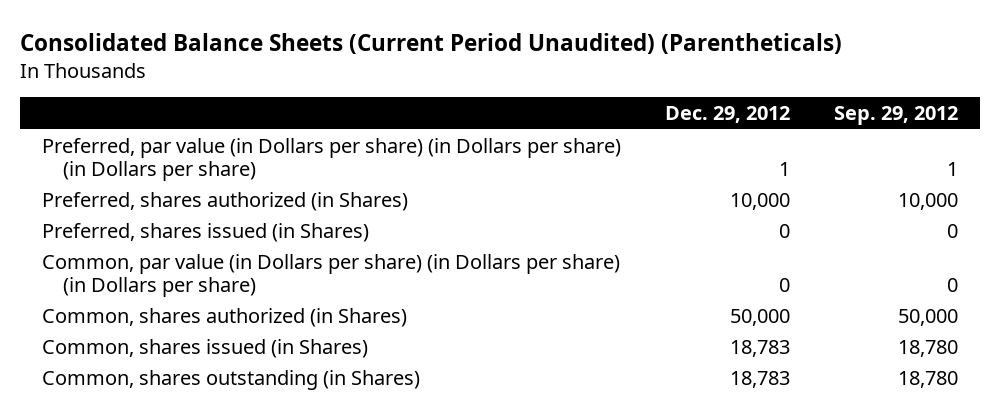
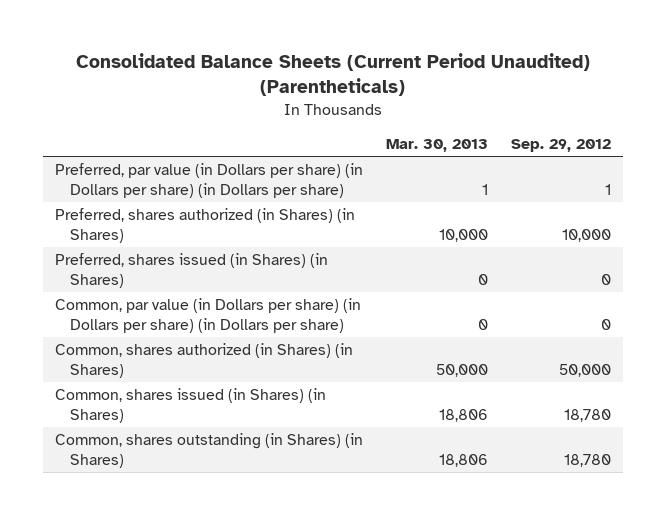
- | Dec. 29, 2012 | Sep. 29, 2012
+ | Mar. 30, 2013 | Sep. 29, 2012
- Preferred, shares authorized (in Shares) | 10,000 | 10,000
- Preferred, shares issued (in Shares) | 0 | 0
+ Preferred, shares authorized (in Shares) (in Shares) | 10,000 | 10,000
+ Preferred, shares issued (in Shares) (in Shares) | 0 | 0
- Common, shares authorized (in Shares) | 50,000 | 50,000
- Common, shares issued (in Shares) | 18,783 | 18,780
- Common, shares outstanding (in Shares) | 18,783 | 18,780
+ Common, shares authorized (in Shares) (in Shares) | 50,000 | 50,000
+ Common, shares issued (in Shares) (in Shares) | 18,806 | 18,780
+ Common, shares outstanding (in Shares) (in Shares) | 18,806 | 18,780

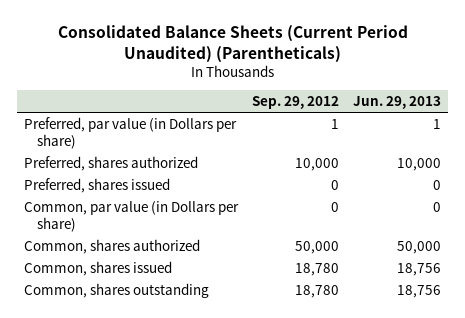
- | Mar. 30, 2013 | Sep. 29, 2012
+ | Sep. 29, 2012 | Jun. 29, 2013
- Preferred, par value (in Dollars per share) (in Dollars per share) (in Dollars per share) | 1 | 1
- Preferred, shares authorized (in Shares) (in Shares) | 10,000 | 10,000
- Preferred, shares issued (in Shares) (in Shares) | 0 | 0
- Common, par value (in Dollars per share) (in Dollars per share) (in Dollars per share) | 0 | 0
- Common, shares authorized (in Shares) (in Shares) | 50,000 | 50,000
- Common, shares issued (in Shares) (in Shares) | 18,806 | 18,780
- Common, shares outstanding (in Shares) (in Shares) | 18,806 | 18,780
+ Preferred, par value (in Dollars per share) | 1 | 1
+ Preferred, shares authorized | 10,000 | 10,000
+ Preferred, shares issued | 0 | 0
+ Common, par value (in Dollars per share) | 0 | 0
+ Common, shares authorized | 50,000 | 50,000
+ Common, shares issued | 18,780 | 18,756
+ Common, shares outstanding | 18,780 | 18,756

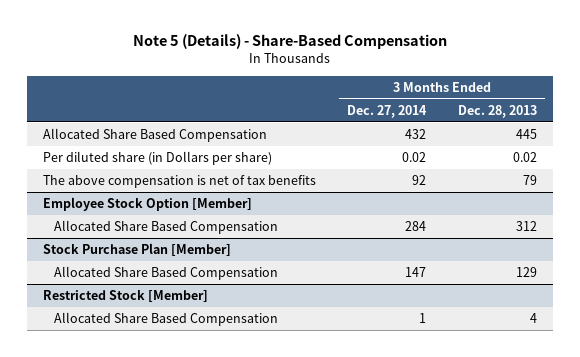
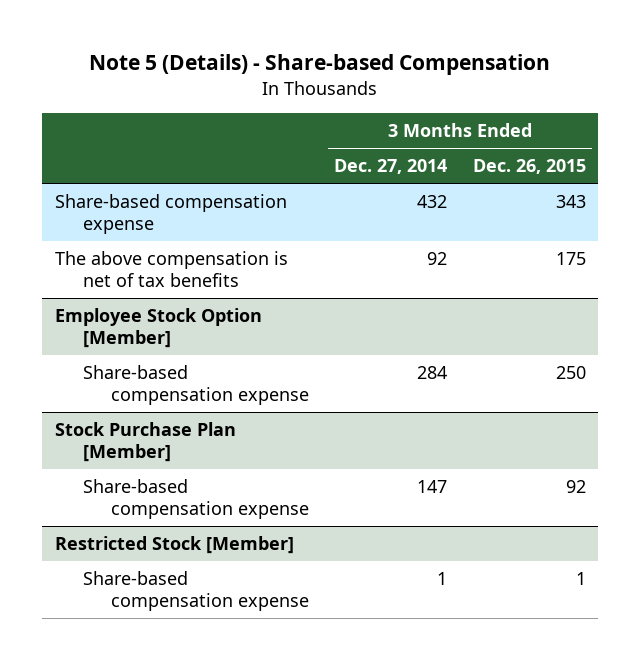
- Note 5 (Details) - Share-Based Compensation
+ Note 5 (Details) - Share-based Compensation
- | 3 Months Ended Dec. 27, 2014 | 3 Months Ended Dec. 28, 2013
+ | 3 Months Ended Dec. 27, 2014 | 3 Months Ended Dec. 26, 2015
- Allocated Share Based Compensation | 432 | 445
- Per diluted share (in Dollars per share) | 0.02 | 0.02
+ Share-based compensation expense | 432 | 343
@ Employee Stock Option [Member]
- Allocated Share Based Compensation | 284 | 312
+ Share-based compensation expense | 284 | 250
@ Stock Purchase Plan [Member]
- Allocated Share Based Compensation | 147 | 129
+ Share-based compensation expense | 147 | 92
@ Restricted Stock [Member]
- Allocated Share Based Compensation | 1 | 4
+ Share-based compensation expense | 1 | 1

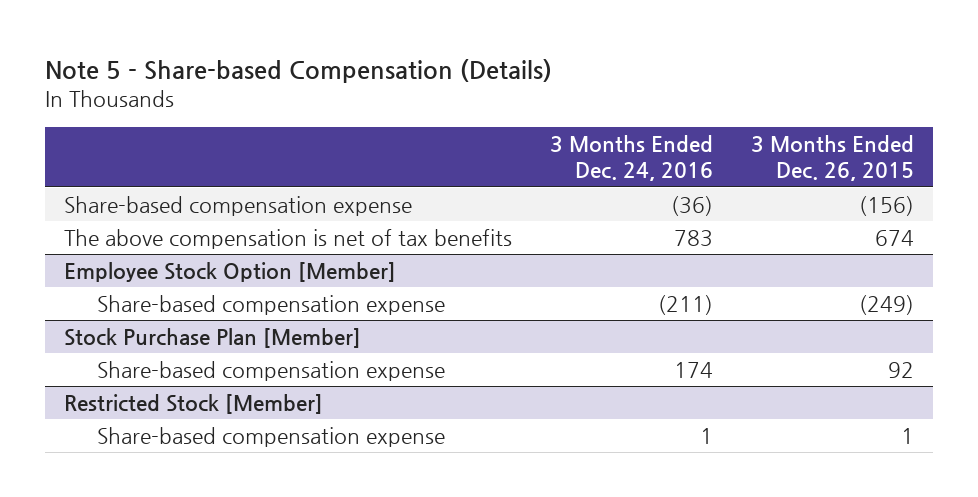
- Note 5 (Details) - Share-based Compensation
+ Note 5 - Share-based Compensation (Details)
- | 3 Months Ended Dec. 27, 2014 | 3 Months Ended Dec. 26, 2015
+ | 3 Months Ended Dec. 24, 2016 | 3 Months Ended Dec. 26, 2015
- Share-based compensation expense | 432 | 343
- The above compensation is net of tax benefits | 92 | 175
+ Share-based compensation expense | (36) | (156)
+ The above compensation is net of tax benefits | 783 | 674
@ Employee Stock Option [Member]
- Share-based compensation expense | 284 | 250
+ Share-based compensation expense | (211) | (249)

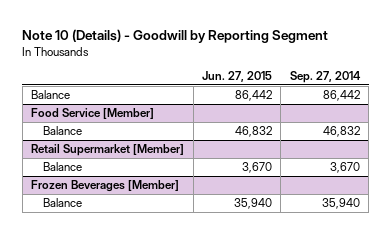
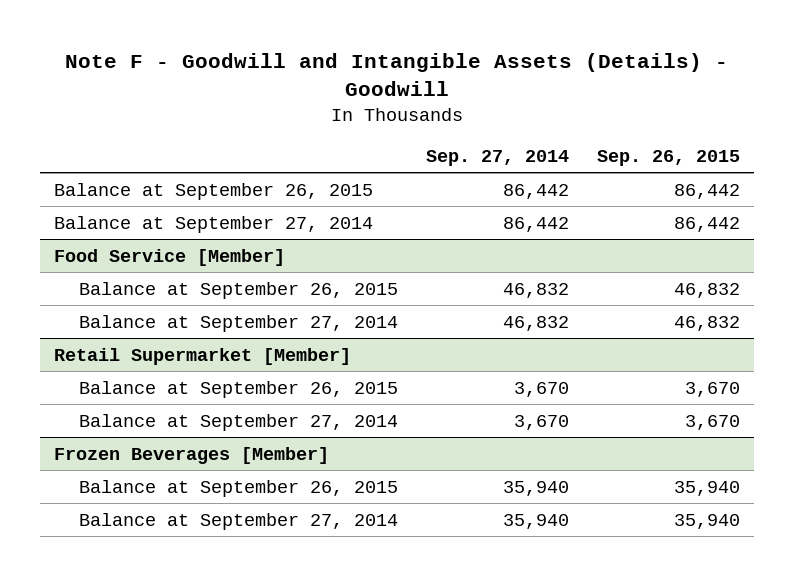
- Note 10 (Details) - Goodwill by Reporting Segment
+ Note F - Goodwill and Intangible Assets (Details) - Goodwill
- | Jun. 27, 2015 | Sep. 27, 2014
+ | Sep. 27, 2014 | Sep. 26, 2015
- Balance | 86,442 | 86,442
+ Balance at September 26, 2015 | 86,442 | 86,442
+ Balance at September 27, 2014 | 86,442 | 86,442
@ Food Service [Member]
- Balance | 46,832 | 46,832
+ Balance at September 26, 2015 | 46,832 | 46,832
+ Balance at September 27, 2014 | 46,832 | 46,832
@ Retail Supermarket [Member]
- Balance | 3,670 | 3,670
+ Balance at September 26, 2015 | 3,670 | 3,670
+ Balance at September 27, 2014 | 3,670 | 3,670
@ Frozen Beverages [Member]
- Balance | 35,940 | 35,940
+ Balance at September 26, 2015 | 35,940 | 35,940
+ Balance at September 27, 2014 | 35,940 | 35,940

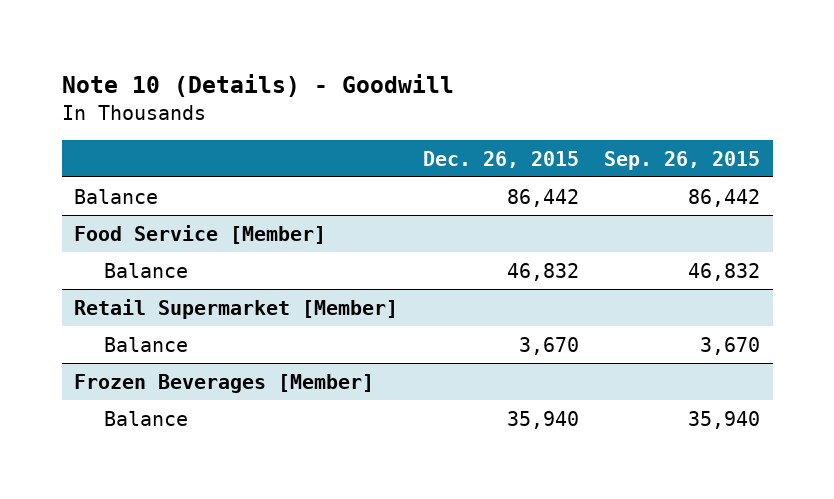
- Note F - Goodwill and Intangible Assets (Details) - Goodwill
+ Note 10 (Details) - Goodwill
- | Sep. 27, 2014 | Sep. 26, 2015
+ | Dec. 26, 2015 | Sep. 26, 2015
- Balance at September 26, 2015 | 86,442 | 86,442
- Balance at September 27, 2014 | 86,442 | 86,442
+ Balance | 86,442 | 86,442
@ Food Service [Member]
- Balance at September 26, 2015 | 46,832 | 46,832
- Balance at September 27, 2014 | 46,832 | 46,832
+ Balance | 46,832 | 46,832
@ Retail Supermarket [Member]
- Balance at September 26, 2015 | 3,670 | 3,670
- Balance at September 27, 2014 | 3,670 | 3,670
+ Balance | 3,670 | 3,670
@ Frozen Beverages [Member]
- Balance at September 26, 2015 | 35,940 | 35,940
- Balance at September 27, 2014 | 35,940 | 35,940
+ Balance | 35,940 | 35,940

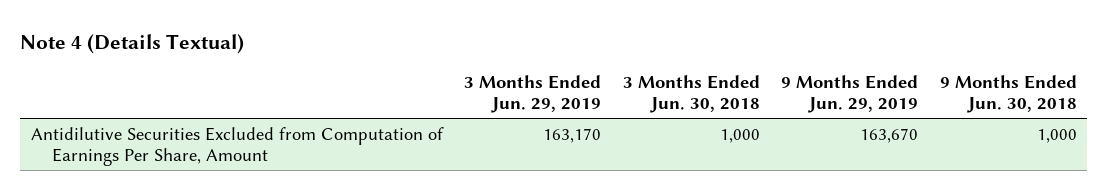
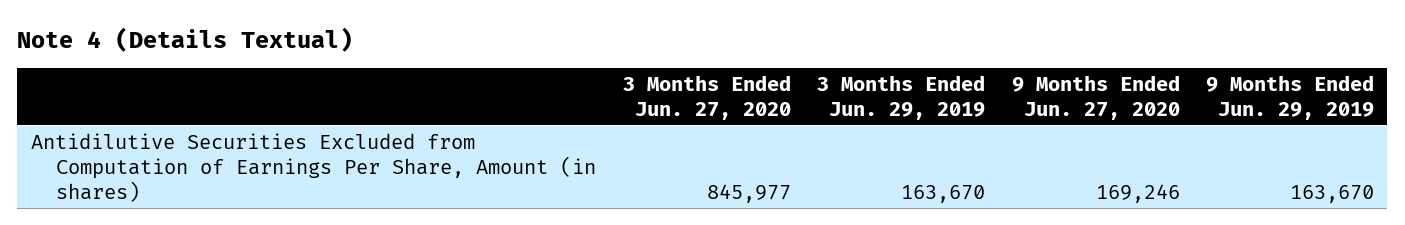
- | 3 Months Ended Jun. 29, 2019 | 3 Months Ended Jun. 30, 2018 | 9 Months Ended Jun. 29, 2019 | 9 Months Ended Jun. 30, 2018
+ | 3 Months Ended Jun. 27, 2020 | 3 Months Ended Jun. 29, 2019 | 9 Months Ended Jun. 27, 2020 | 9 Months Ended Jun. 29, 2019
- Antidilutive Securities Excluded from Computation of Earnings Per Share, Amount | 163,170 | 1,000 | 163,670 | 1,000
+ Antidilutive Securities Excluded from Computation of Earnings Per Share, Amount (in shares) | 845,977 | 163,670 | 169,246 | 163,670

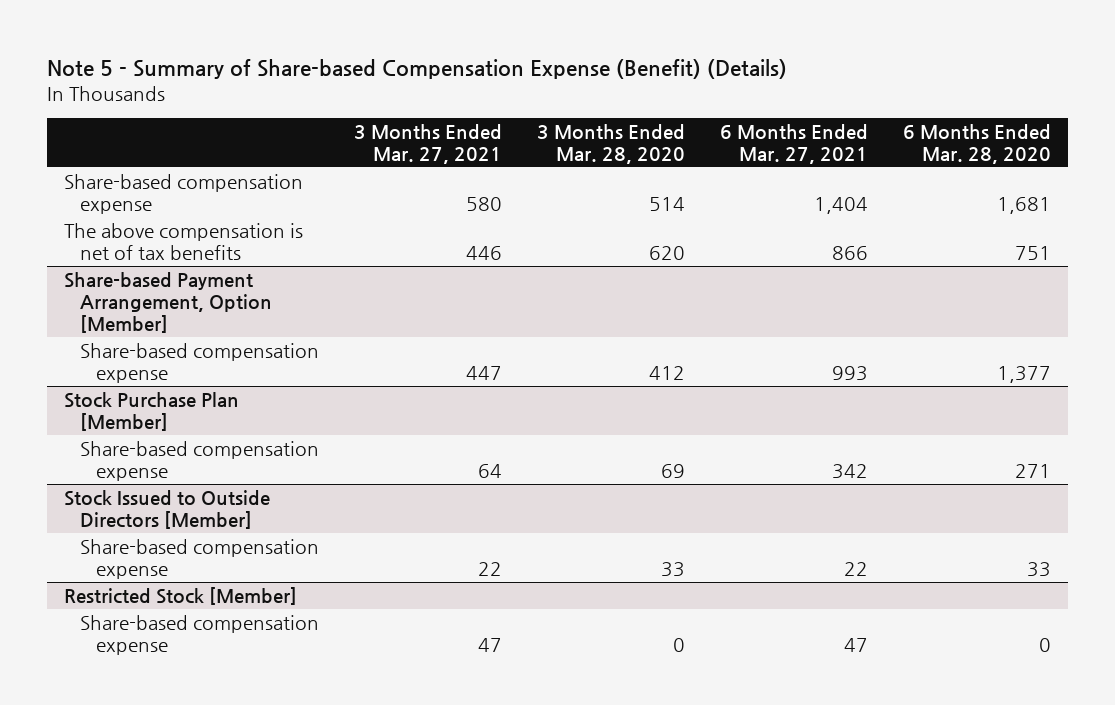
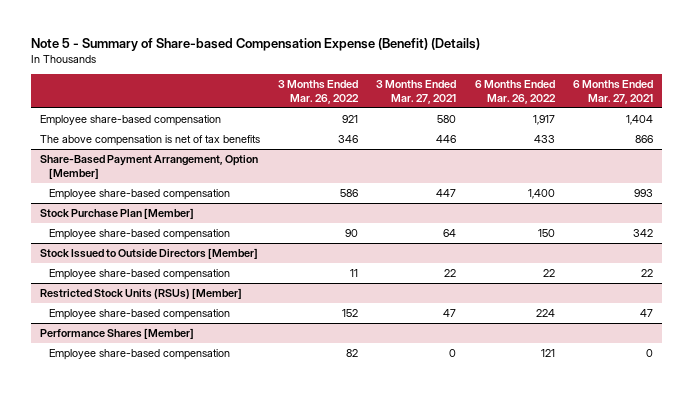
- | 3 Months Ended Mar. 27, 2021 | 3 Months Ended Mar. 28, 2020 | 6 Months Ended Mar. 27, 2021 | 6 Months Ended Mar. 28, 2020
+ | 3 Months Ended Mar. 26, 2022 | 3 Months Ended Mar. 27, 2021 | 6 Months Ended Mar. 26, 2022 | 6 Months Ended Mar. 27, 2021
- Share-based compensation expense | 580 | 514 | 1,404 | 1,681
+ Employee share-based compensation | 921 | 580 | 1,917 | 1,404
- Share-based Payment Arrangement, Option [Member]
- Share-based compensation expense | 447 | 412 | 993 | 1,377
+ Share-Based Payment Arrangement, Option [Member]
+ Employee share-based compensation | 586 | 447 | 1,400 | 993
@ Stock Purchase Plan [Member]
- Share-based compensation expense | 64 | 69 | 342 | 271
+ Employee share-based compensation | 90 | 64 | 150 | 342
@ Stock Issued to Outside Directors [Member]
- Share-based compensation expense | 22 | 33 | 22 | 33
- Restricted Stock [Member]
- Share-based compensation expense | 47 | 0 | 47 | 0
@ Stock Issued to Outside Directors [Member]
+ Employee share-based compensation | 11 | 22 | 22 | 22
+ Restricted Stock Units (RSUs) [Member]
+ Employee share-based compensation | 152 | 47 | 224 | 47
+ Performance Shares [Member]
+ Employee share-based compensation | 82 | 0 | 121 | 0

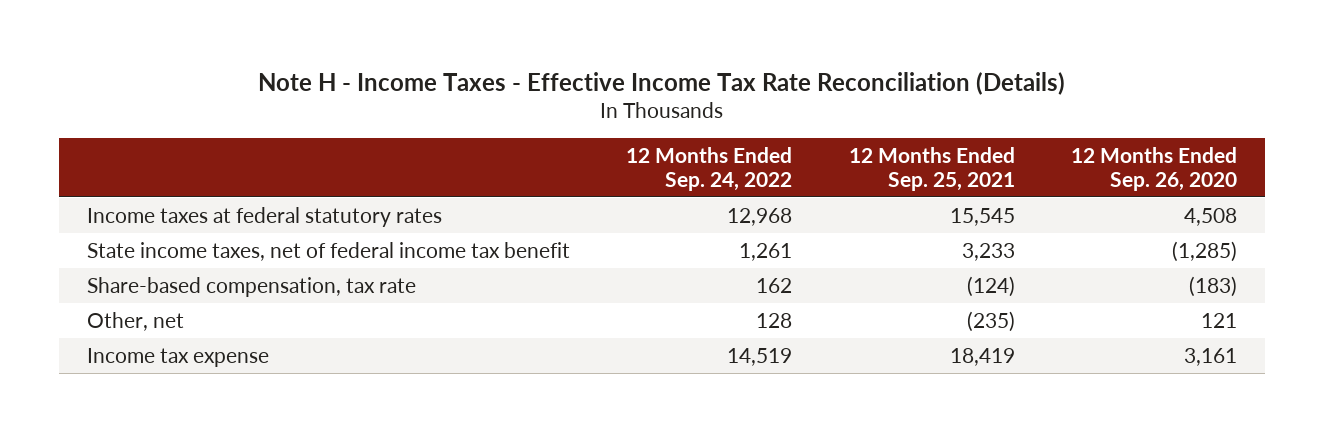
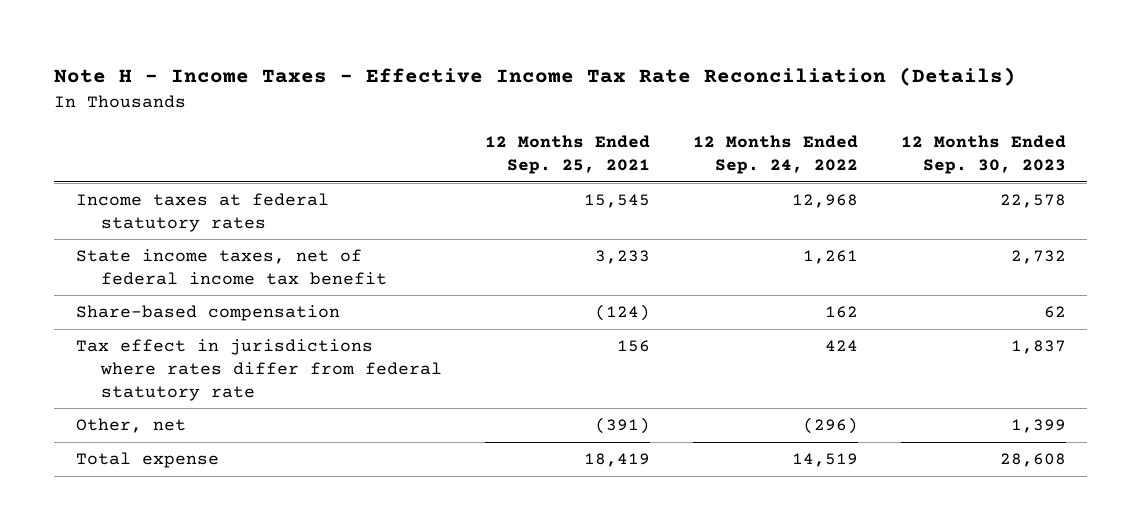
- | 12 Months Ended Sep. 24, 2022 | 12 Months Ended Sep. 25, 2021 | 12 Months Ended Sep. 26, 2020
+ | 12 Months Ended Sep. 25, 2021 | 12 Months Ended Sep. 24, 2022 | 12 Months Ended Sep. 30, 2023
- Share-based compensation, tax rate | 162 | (124) | (183)
- Other, net | 128 | (235) | 121
- Income tax expense | 14,519 | 18,419 | 3,161
+ Share-based compensation | (124) | 162 | 62
+ Tax effect in jurisdictions where rates differ from federal statutory rate | 156 | 424 | 1,837
+ Other, net | (391) | (296) | 1,399
+ Total expense | 18,419 | 14,519 | 28,608

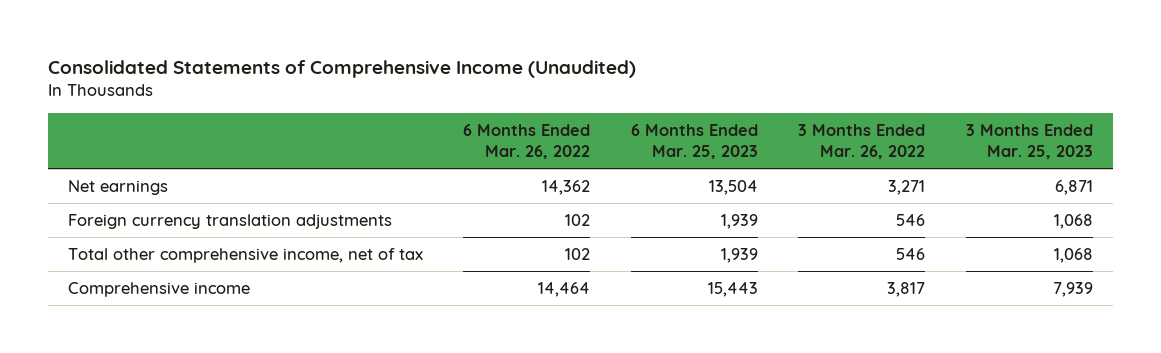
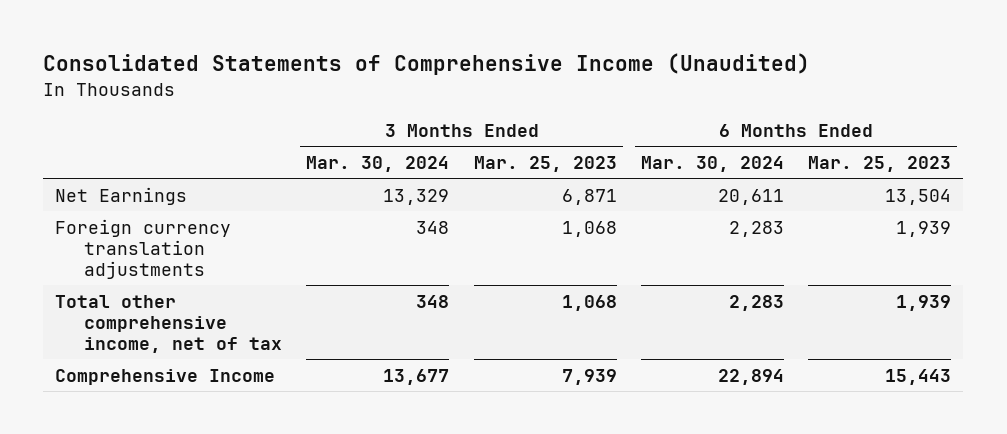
- | 6 Months Ended Mar. 26, 2022 | 6 Months Ended Mar. 25, 2023 | 3 Months Ended Mar. 26, 2022 | 3 Months Ended Mar. 25, 2023
+ | 3 Months Ended Mar. 30, 2024 | 3 Months Ended Mar. 25, 2023 | 6 Months Ended Mar. 30, 2024 | 6 Months Ended Mar. 25, 2023
- Net earnings | 14,362 | 13,504 | 3,271 | 6,871
+ Net Earnings | 13,329 | 6,871 | 20,611 | 13,504
- Comprehensive income | 14,464 | 15,443 | 3,817 | 7,939
+ Comprehensive Income | 13,677 | 7,939 | 22,894 | 15,443

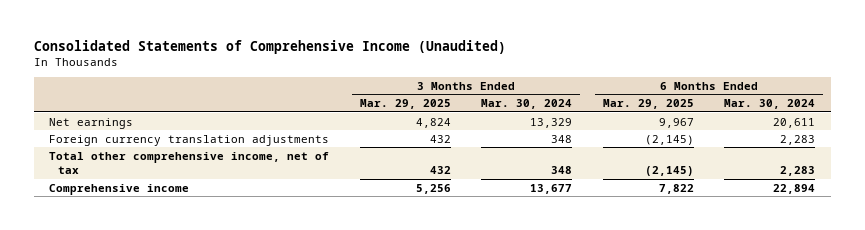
- | 3 Months Ended Mar. 30, 2024 | 3 Months Ended Mar. 25, 2023 | 6 Months Ended Mar. 30, 2024 | 6 Months Ended Mar. 25, 2023
+ | 3 Months Ended Mar. 29, 2025 | 3 Months Ended Mar. 30, 2024 | 6 Months Ended Mar. 29, 2025 | 6 Months Ended Mar. 30, 2024
- Net Earnings | 13,329 | 6,871 | 20,611 | 13,504
+ Net earnings | 4,824 | 13,329 | 9,967 | 20,611
- Comprehensive Income | 13,677 | 7,939 | 22,894 | 15,443
+ Comprehensive income | 5,256 | 13,677 | 7,822 | 22,894

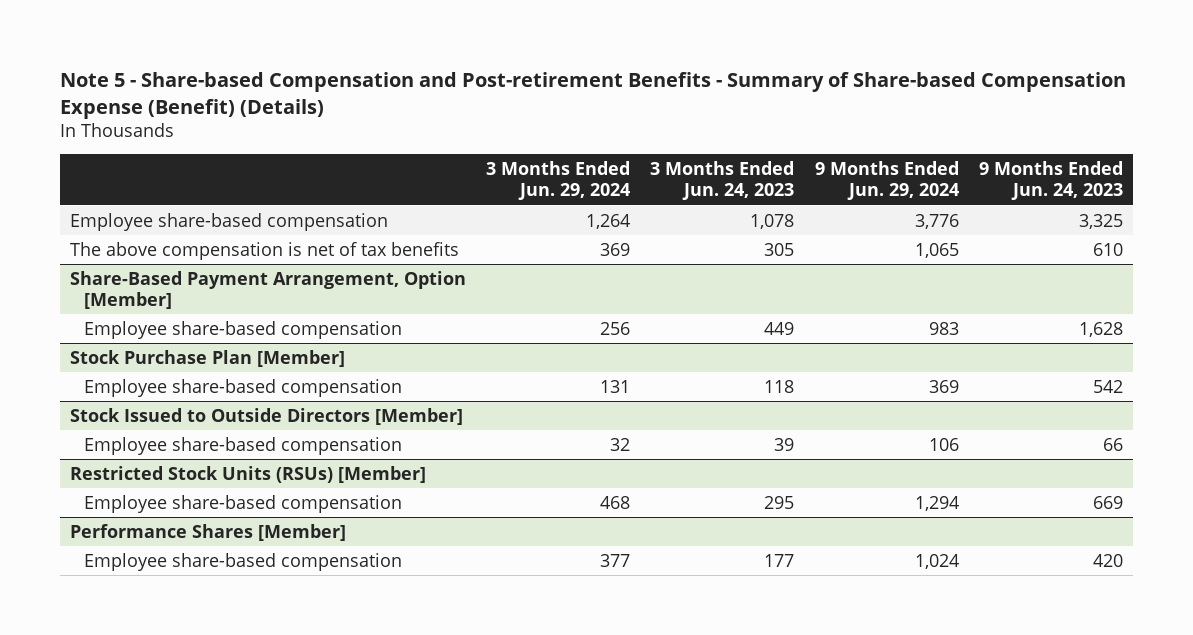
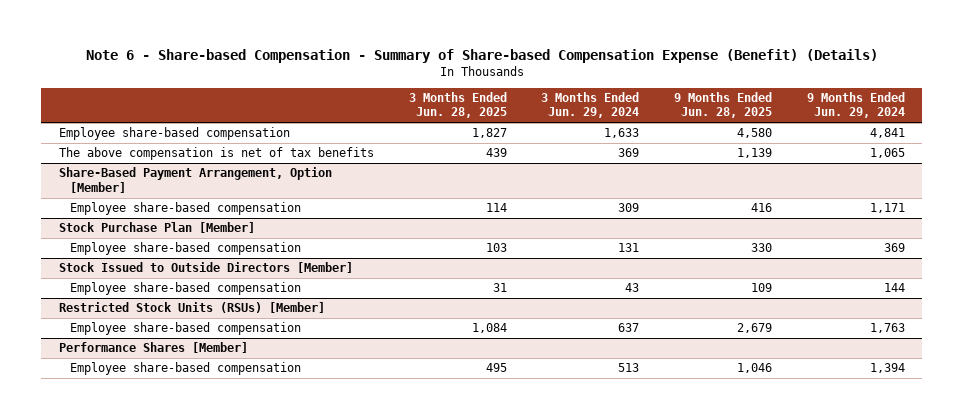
- Note 5 - Share-based Compensation and Post-retirement Benefits - Summary of Share-based Compensation Expense (Benefit) (Details)
+ Note 6 - Share-based Compensation - Summary of Share-based Compensation Expense (Benefit) (Details)
- | 3 Months Ended Jun. 29, 2024 | 3 Months Ended Jun. 24, 2023 | 9 Months Ended Jun. 29, 2024 | 9 Months Ended Jun. 24, 2023
+ | 3 Months Ended Jun. 28, 2025 | 3 Months Ended Jun. 29, 2024 | 9 Months Ended Jun. 28, 2025 | 9 Months Ended Jun. 29, 2024
- Employee share-based compensation | 1,264 | 1,078 | 3,776 | 3,325
+ Employee share-based compensation | 1,827 | 1,633 | 4,580 | 4,841
@ Share-Based Payment Arrangement, Option [Member]
- Employee share-based compensation | 256 | 449 | 983 | 1,628
+ Employee share-based compensation | 114 | 309 | 416 | 1,171
@ Stock Issued to Outside Directors [Member]
- Employee share-based compensation | 32 | 39 | 106 | 66
+ Employee share-based compensation | 31 | 43 | 109 | 144
@ Restricted Stock Units (RSUs) [Member]
- Employee share-based compensation | 468 | 295 | 1,294 | 669
+ Employee share-based compensation | 1,084 | 637 | 2,679 | 1,763
@ Performance Shares [Member]
- Employee share-based compensation | 377 | 177 | 1,024 | 420
+ Employee share-based compensation | 495 | 513 | 1,046 | 1,394

